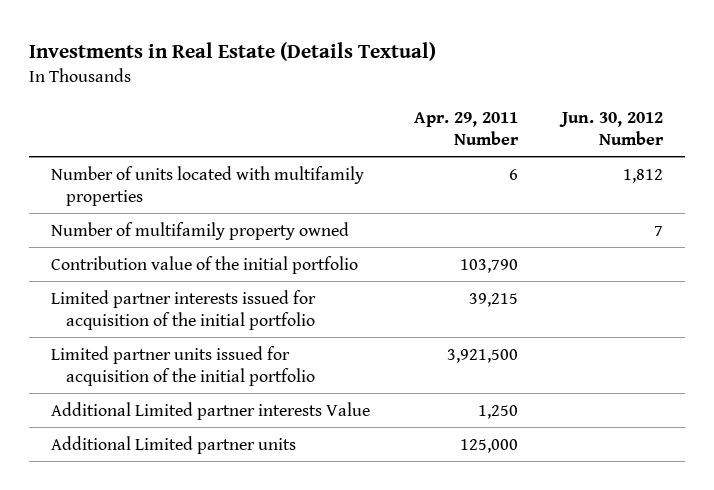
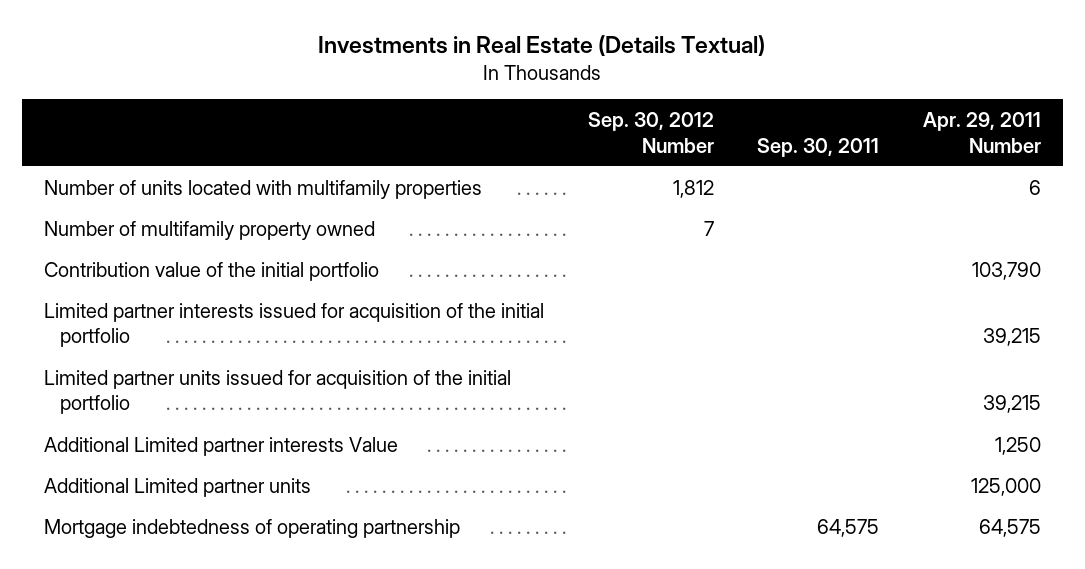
- | Apr. 29, 2011 Number | Jun. 30, 2012 Number
+ | Sep. 30, 2012 Number | Sep. 30, 2011 | Apr. 29, 2011 Number
- Limited partner units issued for acquisition of the initial portfolio | 3,921,500 |
+ Limited partner units issued for acquisition of the initial portfolio | | | 39,215
+ Mortgage indebtedness of operating partnership | | 64,575 | 64,575

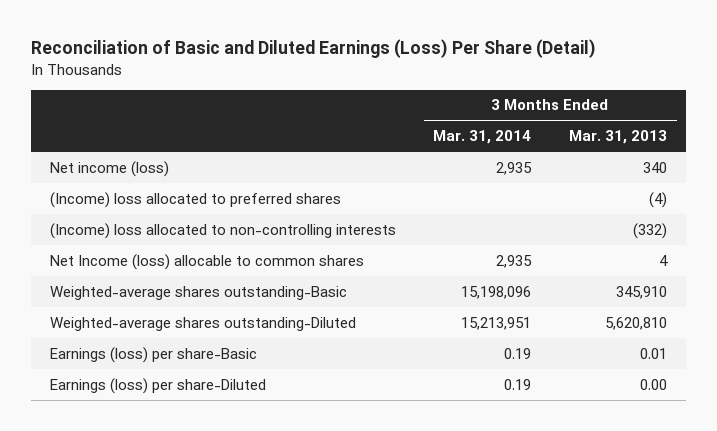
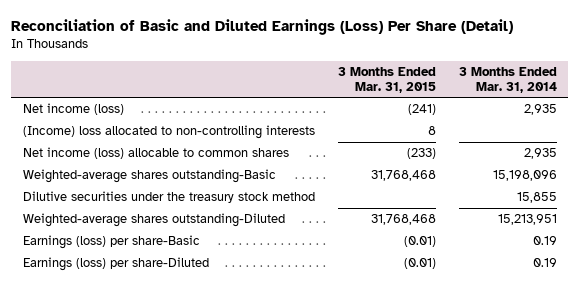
- | 3 Months Ended Mar. 31, 2014 | 3 Months Ended Mar. 31, 2013
+ | 3 Months Ended Mar. 31, 2015 | 3 Months Ended Mar. 31, 2014
- (Income) loss allocated to preferred shares | | (4)
- Net Income (loss) allocable to common shares | 2,935 | 4
+ Net income (loss) allocable to common shares | (233) | 2,935
+ Dilutive securities under the treasury stock method | | 15,855

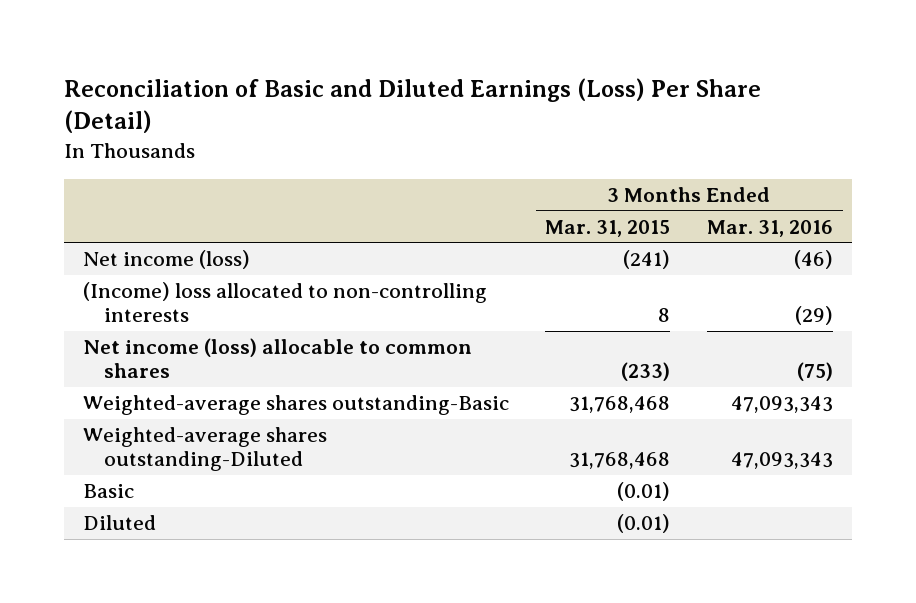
- | 3 Months Ended Mar. 31, 2015 | 3 Months Ended Mar. 31, 2014
+ | 3 Months Ended Mar. 31, 2015 | 3 Months Ended Mar. 31, 2016
- Dilutive securities under the treasury stock method | | 15,855
- Earnings (loss) per share-Basic | (0.01) | 0.19
- Earnings (loss) per share-Diluted | (0.01) | 0.19
+ Basic | (0.01) |
+ Diluted | (0.01) |

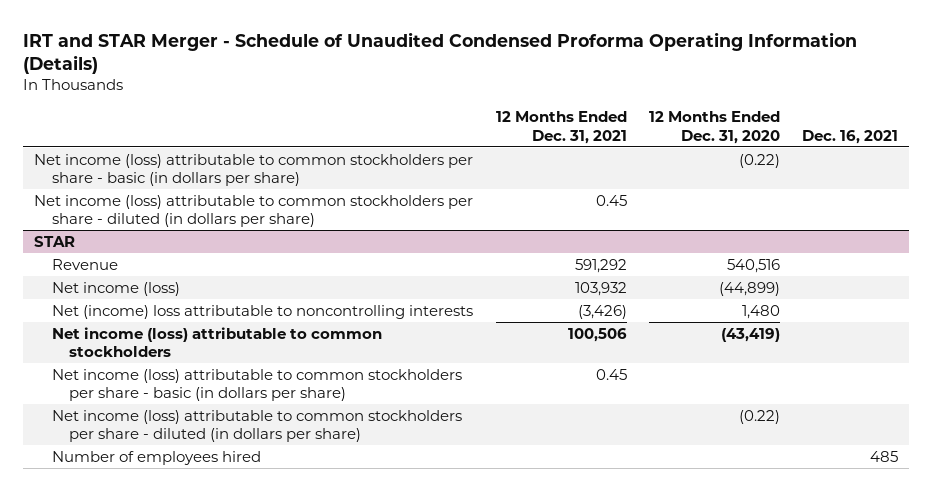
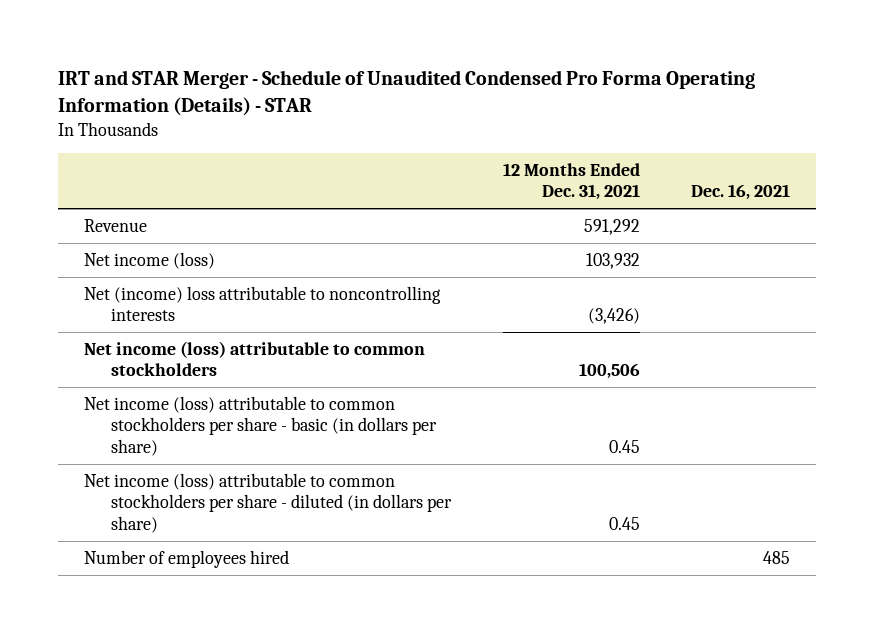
- IRT and STAR Merger - Schedule of Unaudited Condensed Proforma Operating Information (Details)
+ IRT and STAR Merger - Schedule of Unaudited Condensed Pro Forma Operating Information (Details) - STAR
- | 12 Months Ended Dec. 31, 2021 | 12 Months Ended Dec. 31, 2020 | Dec. 16, 2021
+ | 12 Months Ended Dec. 31, 2021 | Dec. 16, 2021
- Net income (loss) attributable to common stockholders per share - basic (in dollars per share) | | (0.22) |
- STAR
- Net income (loss) attributable to common stockholders per share - diluted (in dollars per share) | | (0.22) |
moved down: Net income (loss) attributable to common stockholders per share - diluted (in dollars per share) | 0.45 |

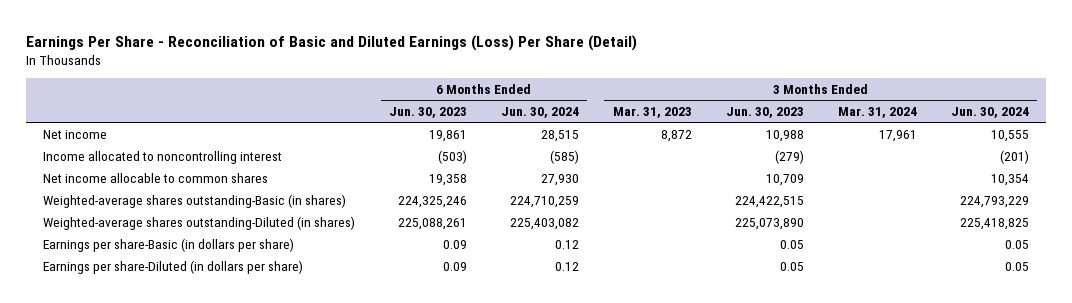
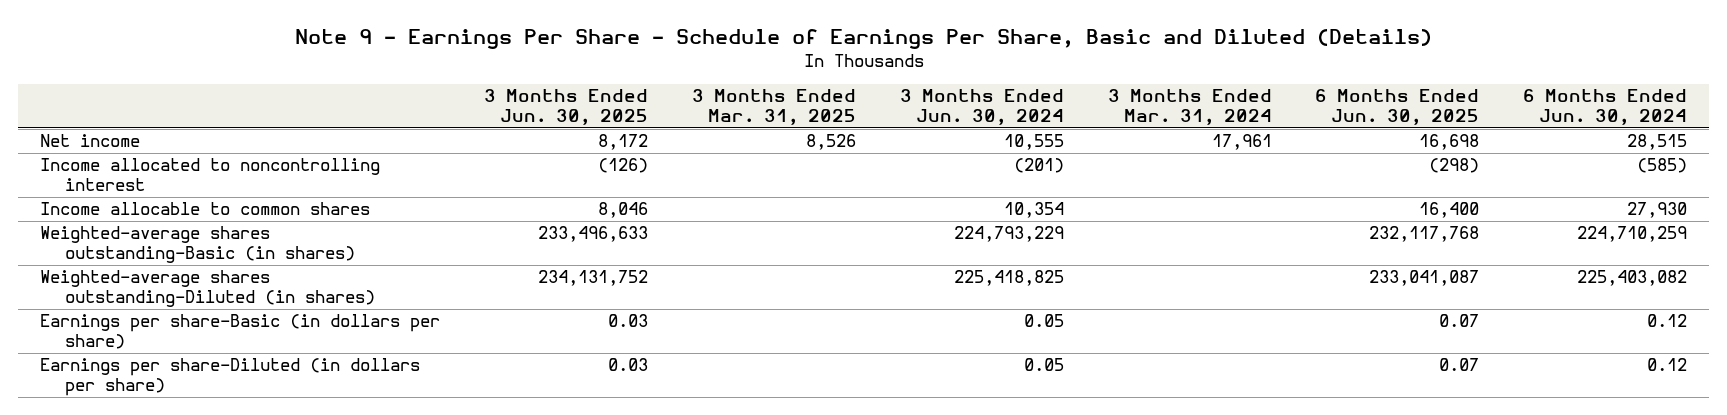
- Earnings Per Share - Reconciliation of Basic and Diluted Earnings (Loss) Per Share (Detail)
+ Note 9 - Earnings Per Share - Schedule of Earnings Per Share, Basic and Diluted (Details)
- | 6 Months Ended Jun. 30, 2023 | 6 Months Ended Jun. 30, 2024 | 3 Months Ended Mar. 31, 2023 | 3 Months Ended Jun. 30, 2023 | 3 Months Ended Mar. 31, 2024 | 3 Months Ended Jun. 30, 2024
+ | 3 Months Ended Jun. 30, 2025 | 3 Months Ended Mar. 31, 2025 | 3 Months Ended Jun. 30, 2024 | 3 Months Ended Mar. 31, 2024 | 6 Months Ended Jun. 30, 2025 | 6 Months Ended Jun. 30, 2024
- Net income allocable to common shares | 19,358 | 27,930 | | 10,709 | | 10,354
+ Income allocable to common shares | 8,046 | | 10,354 | | 16,400 | 27,930

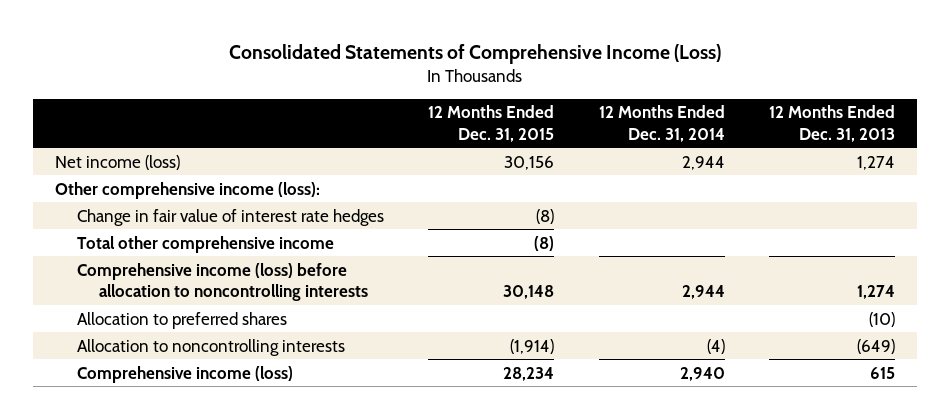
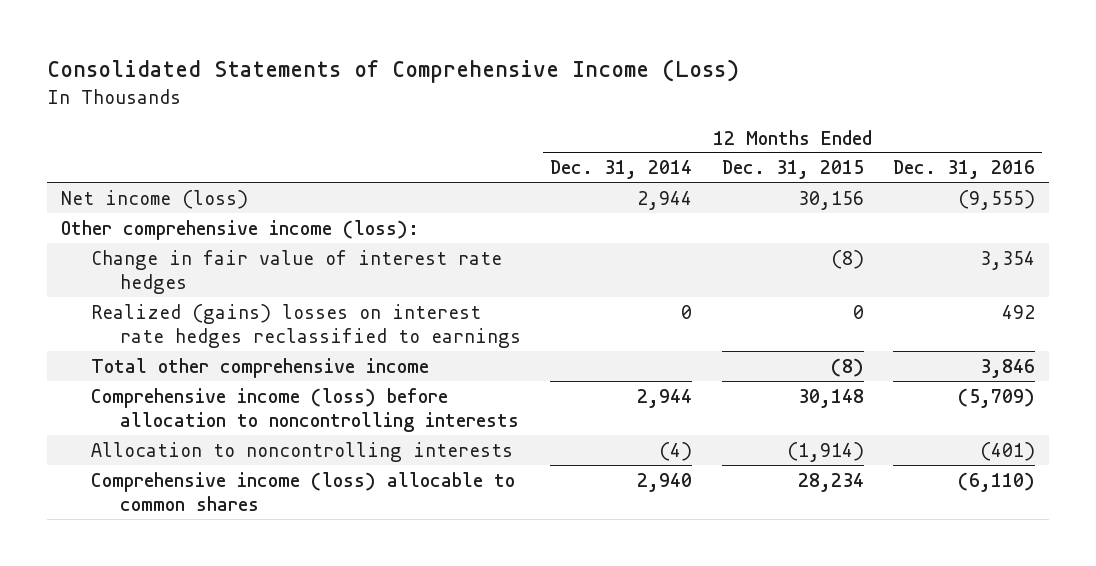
- | 12 Months Ended Dec. 31, 2015 | 12 Months Ended Dec. 31, 2014 | 12 Months Ended Dec. 31, 2013
+ | 12 Months Ended Dec. 31, 2014 | 12 Months Ended Dec. 31, 2015 | 12 Months Ended Dec. 31, 2016
+ Realized (gains) losses on interest rate hedges reclassified to earnings | 0 | 0 | 492
- Allocation to preferred shares | | | (10)
- Comprehensive income (loss) | 28,234 | 2,940 | 615
+ Comprehensive income (loss) allocable to common shares | 2,940 | 28,234 | (6,110)

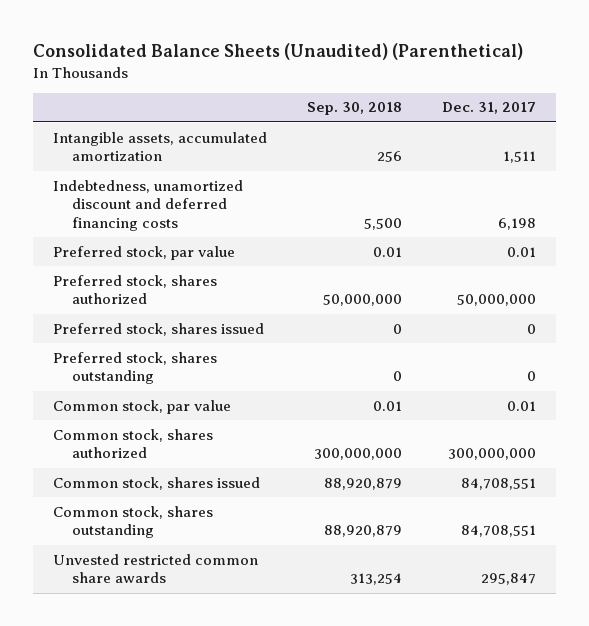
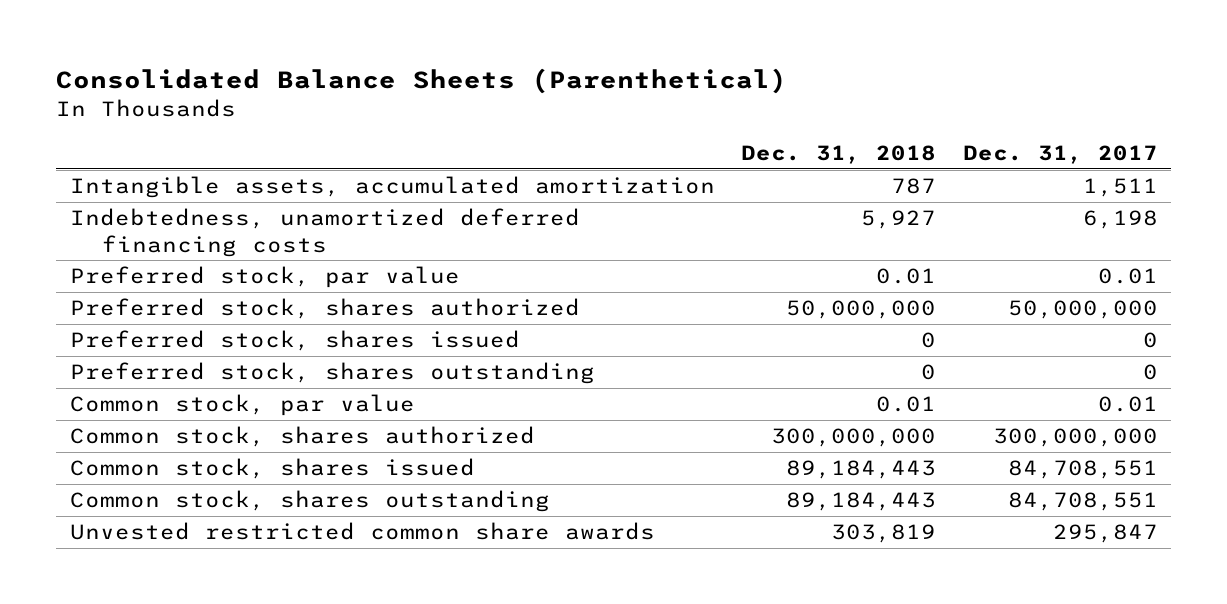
- Consolidated Balance Sheets (Unaudited) (Parenthetical)
+ Consolidated Balance Sheets (Parenthetical)
- | Sep. 30, 2018 | Dec. 31, 2017
+ | Dec. 31, 2018 | Dec. 31, 2017
- Indebtedness, unamortized discount and deferred financing costs | 5,500 | 6,198
+ Indebtedness, unamortized deferred financing costs | 5,927 | 6,198

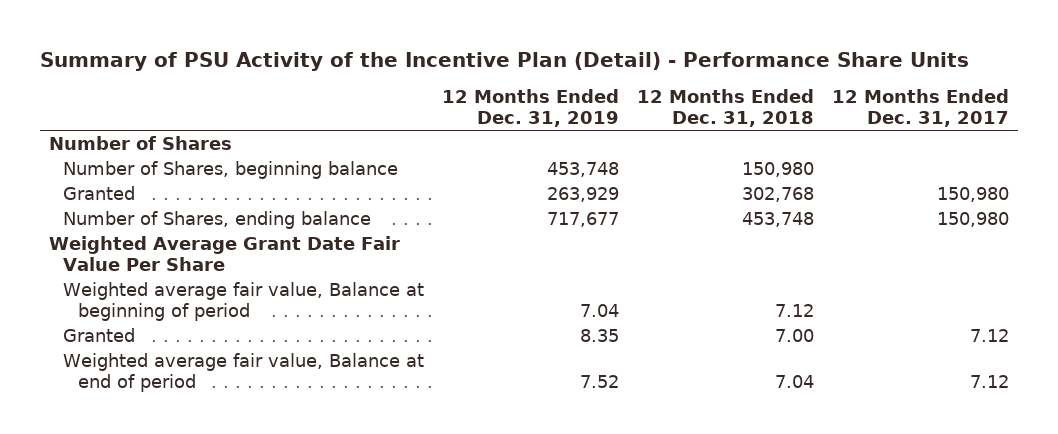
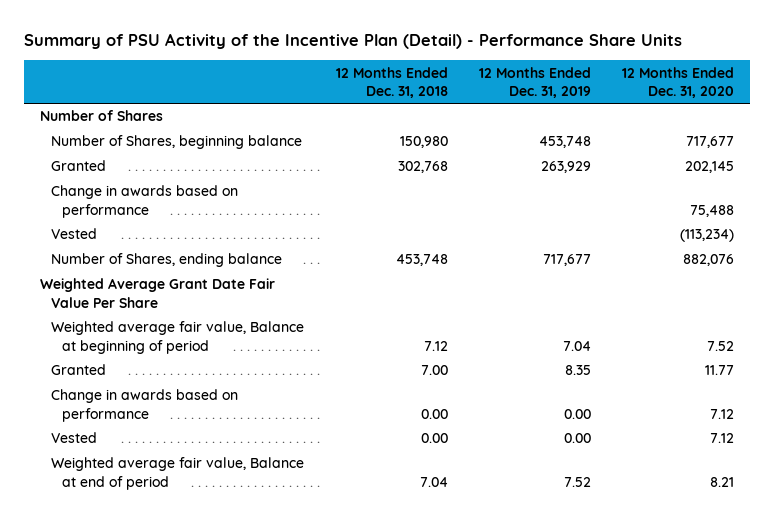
- | 12 Months Ended Dec. 31, 2019 | 12 Months Ended Dec. 31, 2018 | 12 Months Ended Dec. 31, 2017
+ | 12 Months Ended Dec. 31, 2018 | 12 Months Ended Dec. 31, 2019 | 12 Months Ended Dec. 31, 2020
+ Change in awards based on performance | | | 75,488
+ Vested | | | (113,234)
+ Change in awards based on performance | 0.00 | 0.00 | 7.12
+ Vested | 0.00 | 0.00 | 7.12

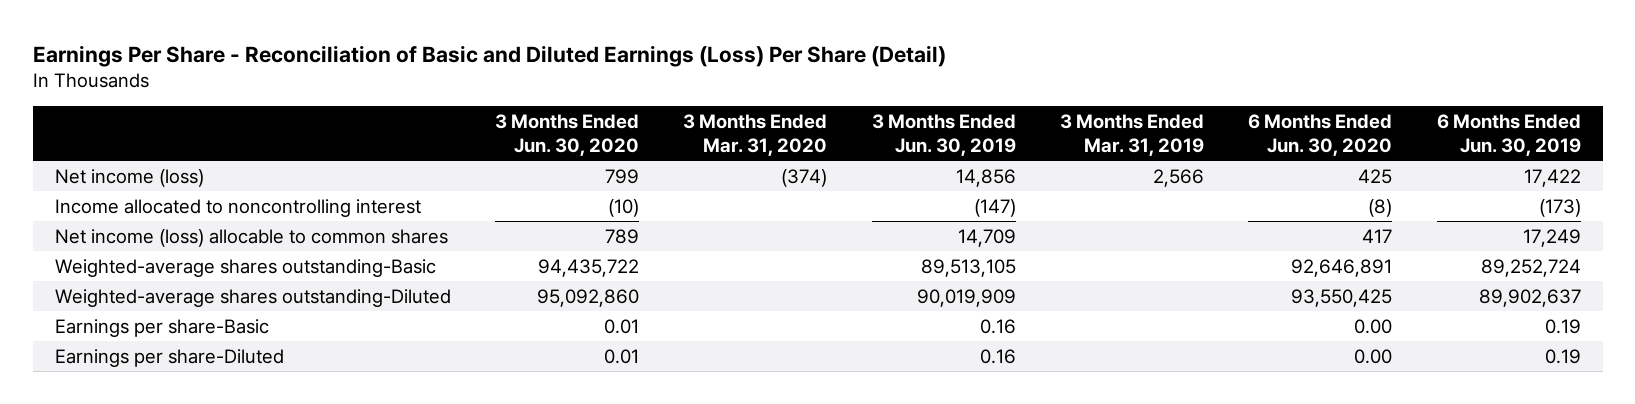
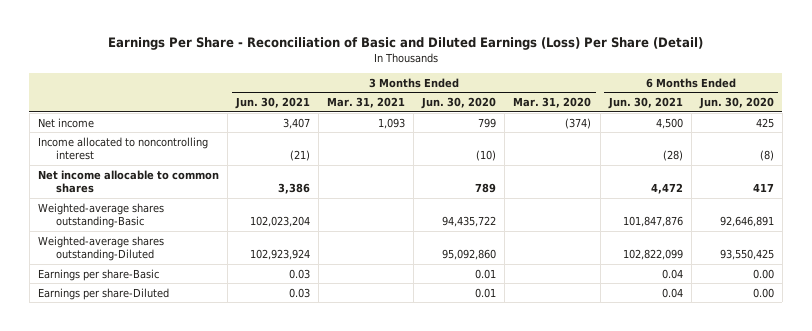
- | 3 Months Ended Jun. 30, 2020 | 3 Months Ended Mar. 31, 2020 | 3 Months Ended Jun. 30, 2019 | 3 Months Ended Mar. 31, 2019 | 6 Months Ended Jun. 30, 2020 | 6 Months Ended Jun. 30, 2019
+ | 3 Months Ended Jun. 30, 2021 | 3 Months Ended Mar. 31, 2021 | 3 Months Ended Jun. 30, 2020 | 3 Months Ended Mar. 31, 2020 | 6 Months Ended Jun. 30, 2021 | 6 Months Ended Jun. 30, 2020
- Net income (loss) | 799 | (374) | 14,856 | 2,566 | 425 | 17,422
+ Net income | 3,407 | 1,093 | 799 | (374) | 4,500 | 425
- Net income (loss) allocable to common shares | 789 | | 14,709 | | 417 | 17,249
+ Net income allocable to common shares | 3,386 | | 789 | | 4,472 | 417

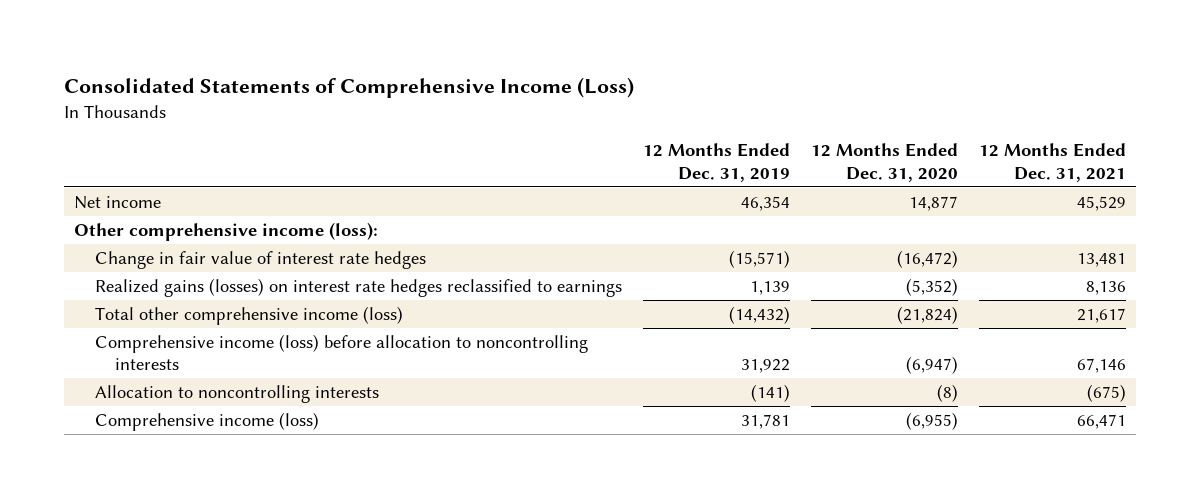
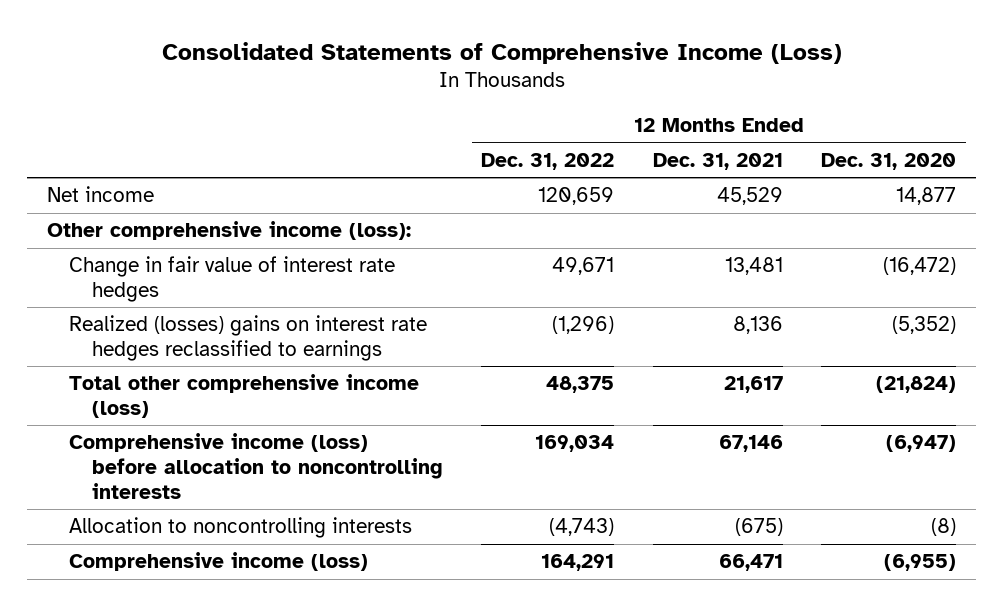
- | 12 Months Ended Dec. 31, 2019 | 12 Months Ended Dec. 31, 2020 | 12 Months Ended Dec. 31, 2021
+ | 12 Months Ended Dec. 31, 2022 | 12 Months Ended Dec. 31, 2021 | 12 Months Ended Dec. 31, 2020
- Realized gains (losses) on interest rate hedges reclassified to earnings | 1,139 | (5,352) | 8,136
+ Realized (losses) gains on interest rate hedges reclassified to earnings | (1,296) | 8,136 | (5,352)

